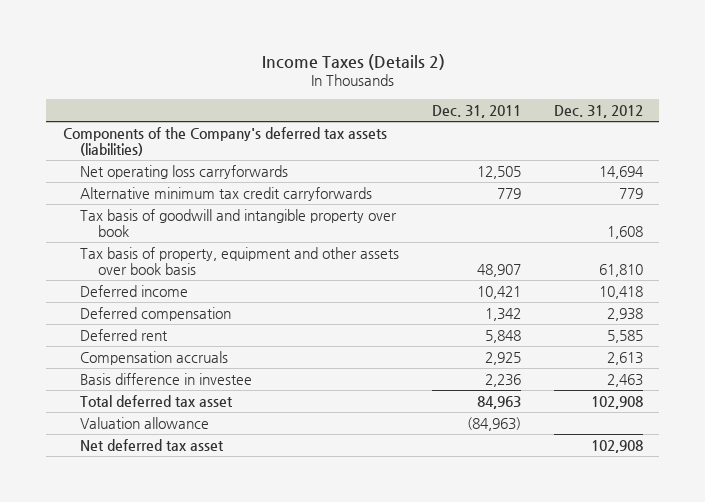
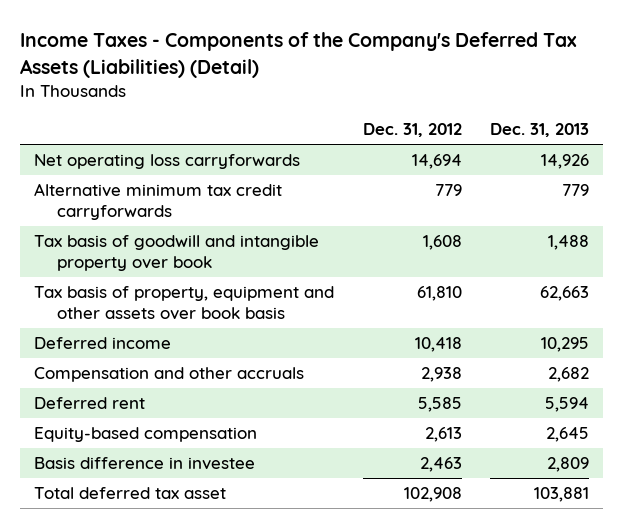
- Income Taxes (Details 2)
+ Income Taxes - Components of the Company's Deferred Tax Assets (Liabilities) (Detail)
- | Dec. 31, 2011 | Dec. 31, 2012
+ | Dec. 31, 2012 | Dec. 31, 2013
- Components of the Company's deferred tax assets (liabilities)
- Deferred compensation | 1,342 | 2,938
+ Compensation and other accruals | 2,938 | 2,682
- Compensation accruals | 2,925 | 2,613
+ Equity-based compensation | 2,613 | 2,645
- Valuation allowance | (84,963) |
- Net deferred tax asset | | 102,908

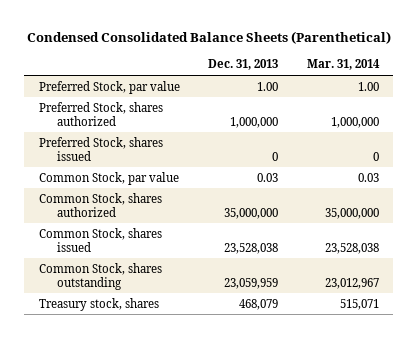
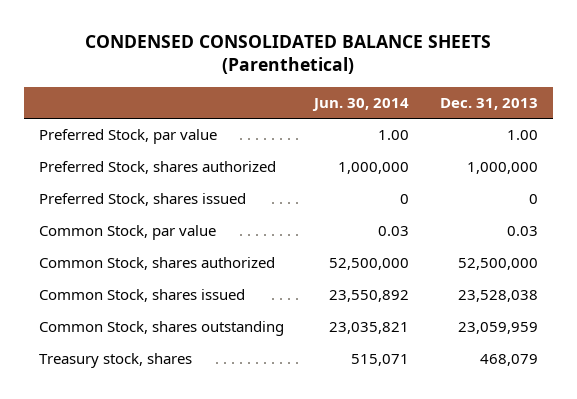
- Condensed Consolidated Balance Sheets (Parenthetical)
+ CONDENSED CONSOLIDATED BALANCE SHEETS (Parenthetical)
- | Dec. 31, 2013 | Mar. 31, 2014
+ | Jun. 30, 2014 | Dec. 31, 2013
- Common Stock, shares authorized | 35,000,000 | 35,000,000
+ Common Stock, shares authorized | 52,500,000 | 52,500,000

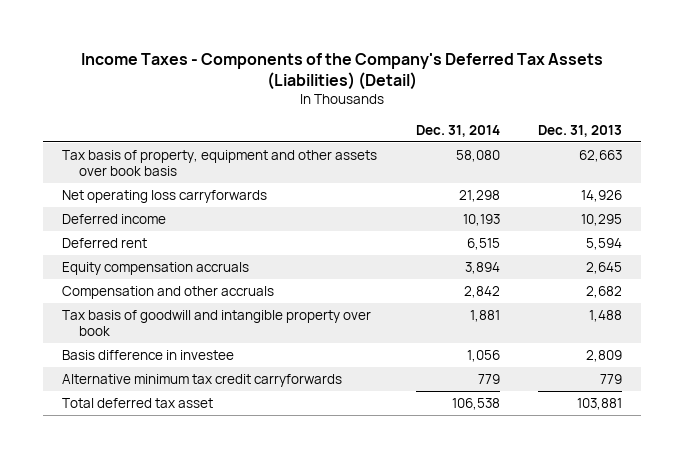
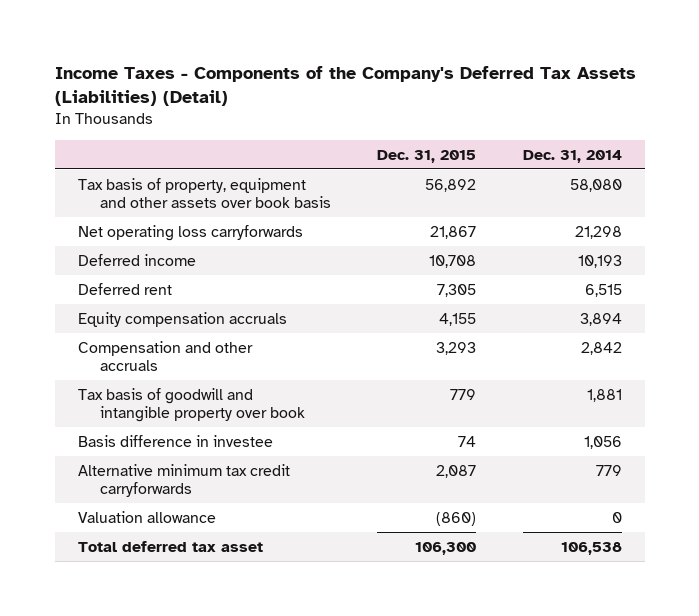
- | Dec. 31, 2014 | Dec. 31, 2013
+ | Dec. 31, 2015 | Dec. 31, 2014
+ Valuation allowance | (860) | 0

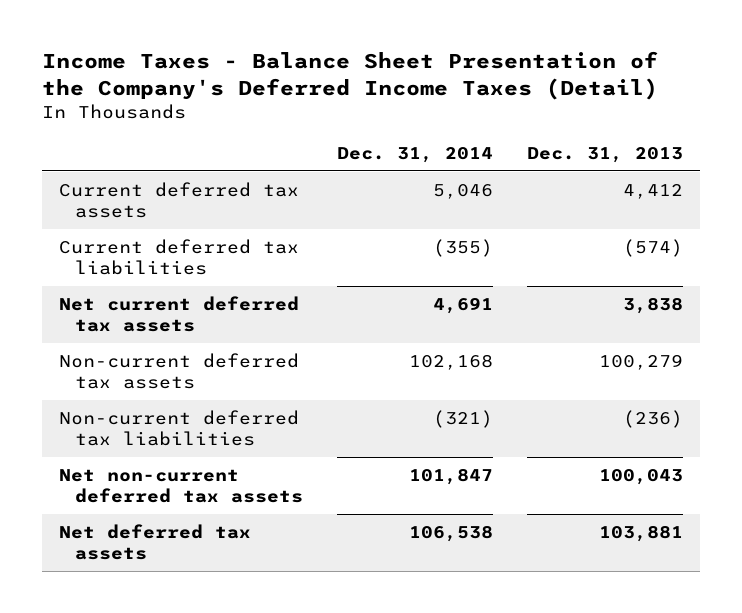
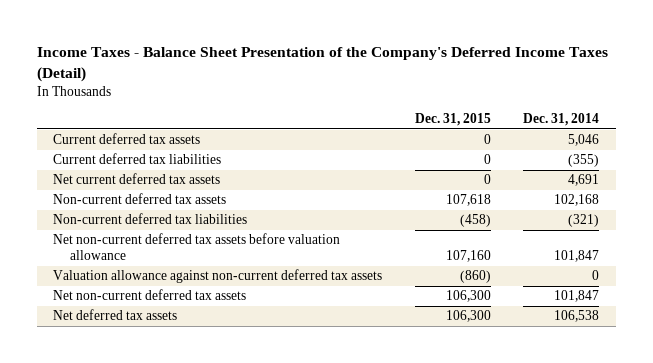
- | Dec. 31, 2014 | Dec. 31, 2013
+ | Dec. 31, 2015 | Dec. 31, 2014
+ Net non-current deferred tax assets before valuation allowance | 107,160 | 101,847
+ Valuation allowance against non-current deferred tax assets | (860) | 0

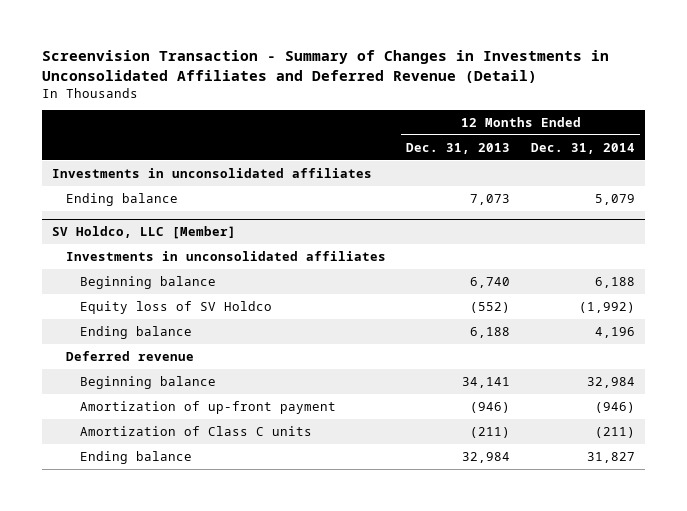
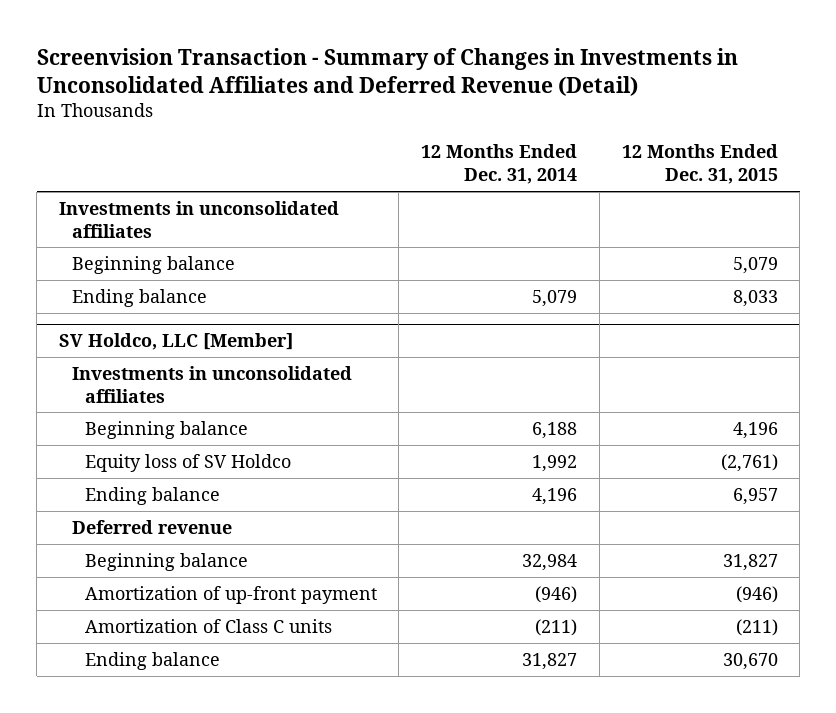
- | 12 Months Ended Dec. 31, 2013 | 12 Months Ended Dec. 31, 2014
+ | 12 Months Ended Dec. 31, 2014 | 12 Months Ended Dec. 31, 2015
+ Beginning balance | | 5,079
@ SV Holdco, LLC [Member]
- Equity loss of SV Holdco | (552) | (1,992)
+ Equity loss of SV Holdco | 1,992 | (2,761)

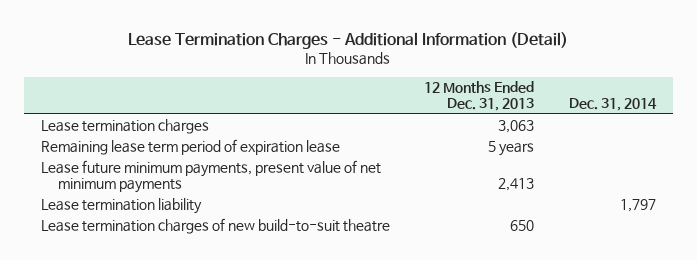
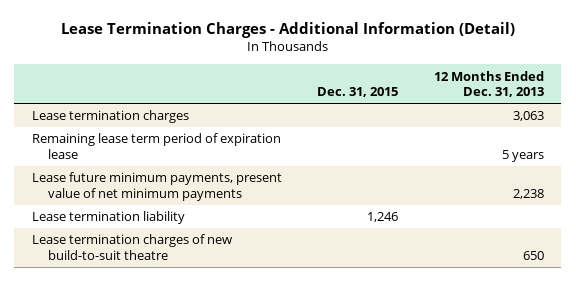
- | 12 Months Ended Dec. 31, 2013 | Dec. 31, 2014
+ | Dec. 31, 2015 | 12 Months Ended Dec. 31, 2013
- Lease future minimum payments, present value of net minimum payments | 2,413 |
+ Lease future minimum payments, present value of net minimum payments | | 2,238

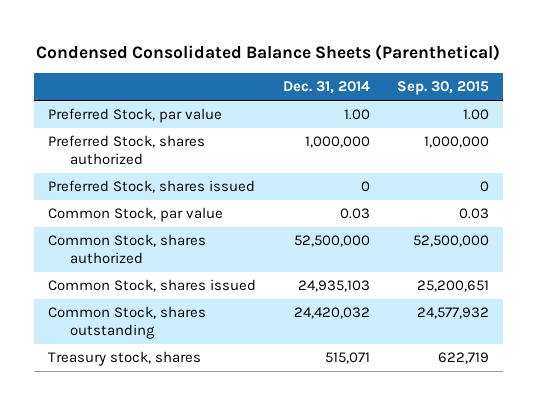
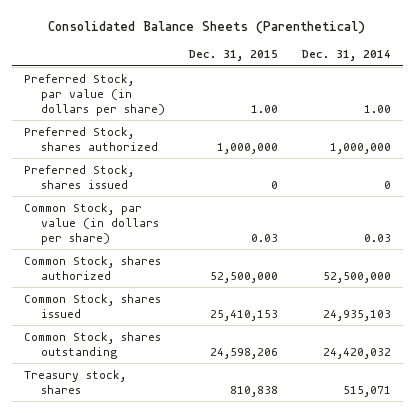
- Condensed Consolidated Balance Sheets (Parenthetical)
+ Consolidated Balance Sheets (Parenthetical)
- | Dec. 31, 2014 | Sep. 30, 2015
+ | Dec. 31, 2015 | Dec. 31, 2014
- Preferred Stock, par value | 1.00 | 1.00
+ Preferred Stock, par value (in dollars per share) | 1.00 | 1.00
- Common Stock, par value | 0.03 | 0.03
+ Common Stock, par value (in dollars per share) | 0.03 | 0.03

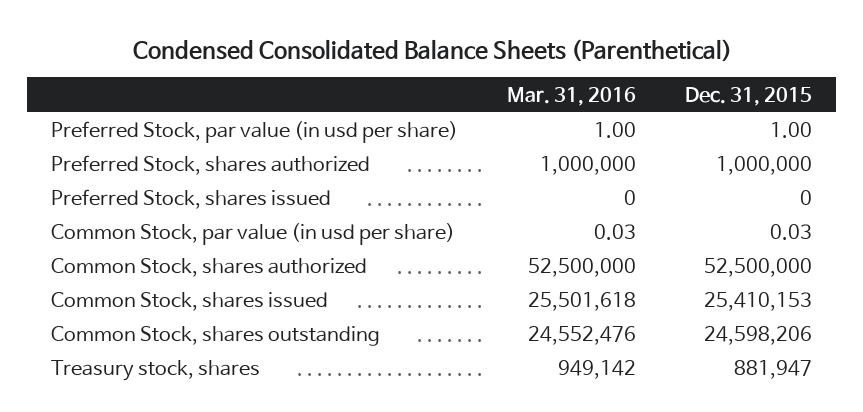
- Consolidated Balance Sheets (Parenthetical)
+ Condensed Consolidated Balance Sheets (Parenthetical)
- | Dec. 31, 2015 | Dec. 31, 2014
+ | Mar. 31, 2016 | Dec. 31, 2015
- Preferred Stock, par value (in dollars per share) | 1.00 | 1.00
+ Preferred Stock, par value (in usd per share) | 1.00 | 1.00
- Common Stock, par value (in dollars per share) | 0.03 | 0.03
+ Common Stock, par value (in usd per share) | 0.03 | 0.03
- Treasury stock, shares | 810,838 | 515,071
+ Treasury stock, shares | 949,142 | 881,947

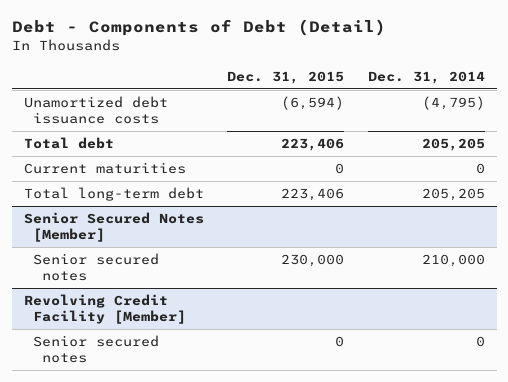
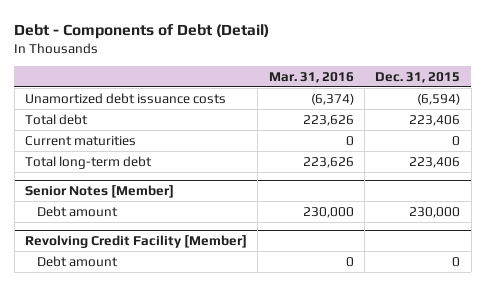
- | Dec. 31, 2015 | Dec. 31, 2014
+ | Mar. 31, 2016 | Dec. 31, 2015
- Senior Secured Notes [Member]
- Senior secured notes | 230,000 | 210,000
+ Senior Notes [Member]
+ Debt amount | 230,000 | 230,000
@ Revolving Credit Facility [Member]
- Senior secured notes | 0 | 0
+ Debt amount | 0 | 0

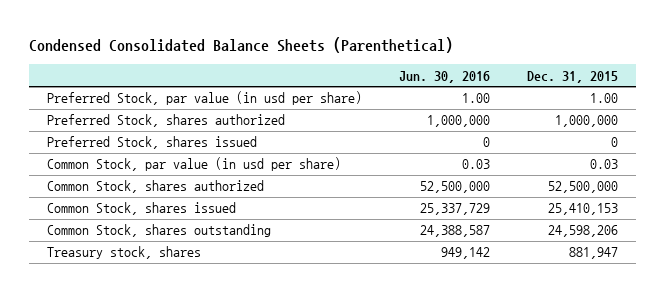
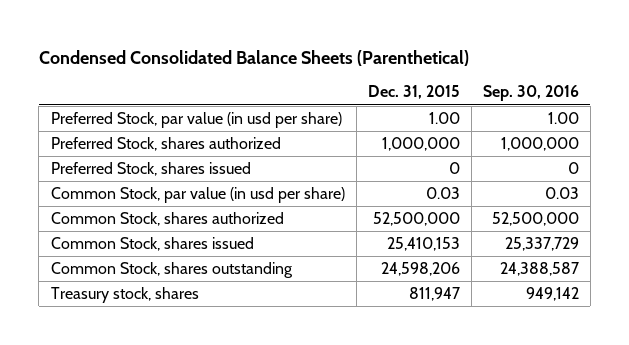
- | Jun. 30, 2016 | Dec. 31, 2015
+ | Dec. 31, 2015 | Sep. 30, 2016
- Treasury stock, shares | 949,142 | 881,947
+ Treasury stock, shares | 811,947 | 949,142

